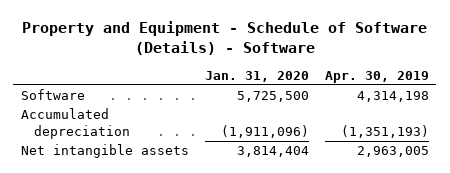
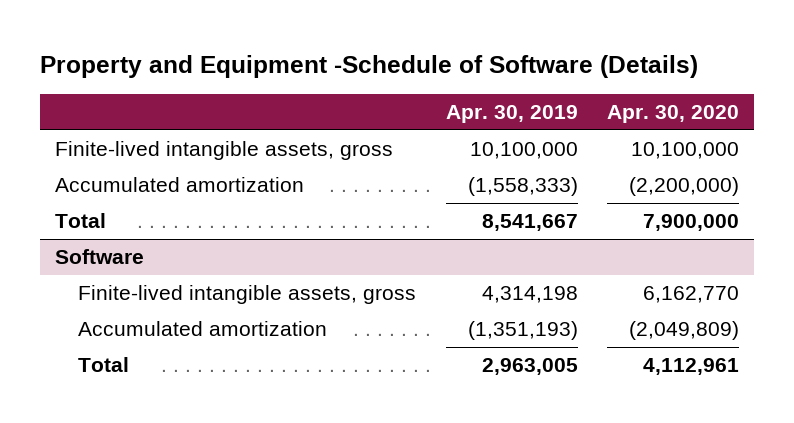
- Property and Equipment - Schedule of Software (Details) - Software
+ Property and Equipment -Schedule of Software (Details)
- | Jan. 31, 2020 | Apr. 30, 2019
+ | Apr. 30, 2019 | Apr. 30, 2020
- Software | 5,725,500 | 4,314,198
- Accumulated depreciation | (1,911,096) | (1,351,193)
- Net intangible assets | 3,814,404 | 2,963,005
+ Finite-lived intangible assets, gross | 10,100,000 | 10,100,000
+ Accumulated amortization | (1,558,333) | (2,200,000)
+ Total | 8,541,667 | 7,900,000
+ Software
+ Finite-lived intangible assets, gross | 4,314,198 | 6,162,770
+ Accumulated amortization | (1,351,193) | (2,049,809)
+ Total | 2,963,005 | 4,112,961

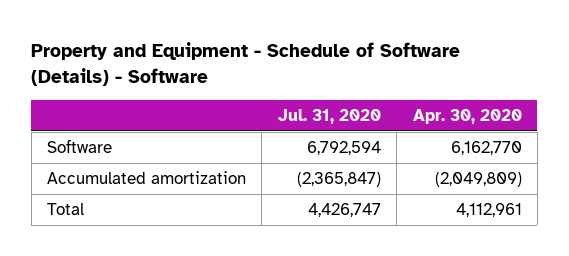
- Property and Equipment -Schedule of Software (Details)
+ Property and Equipment - Schedule of Software (Details) - Software
- | Apr. 30, 2019 | Apr. 30, 2020
+ | Jul. 31, 2020 | Apr. 30, 2020
- Finite-lived intangible assets, gross | 10,100,000 | 10,100,000
- Accumulated amortization | (1,558,333) | (2,200,000)
- Total | 8,541,667 | 7,900,000
- Software
- Finite-lived intangible assets, gross | 4,314,198 | 6,162,770
+ Software | 6,792,594 | 6,162,770

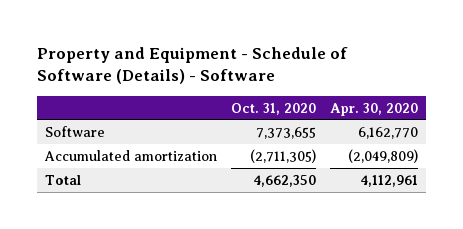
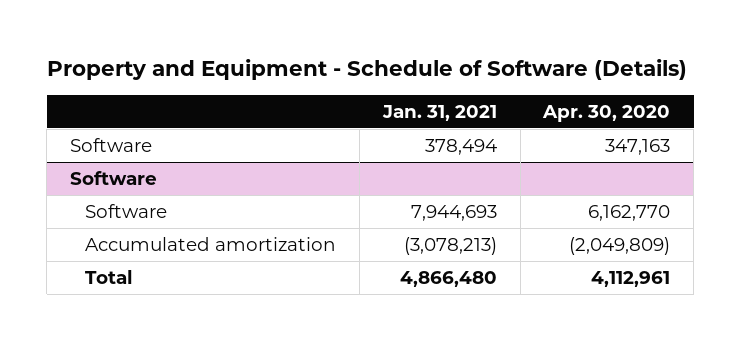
- Property and Equipment - Schedule of Software (Details) - Software
+ Property and Equipment - Schedule of Software (Details)
- | Oct. 31, 2020 | Apr. 30, 2020
+ | Jan. 31, 2021 | Apr. 30, 2020
+ Software | 378,494 | 347,163
+ Software

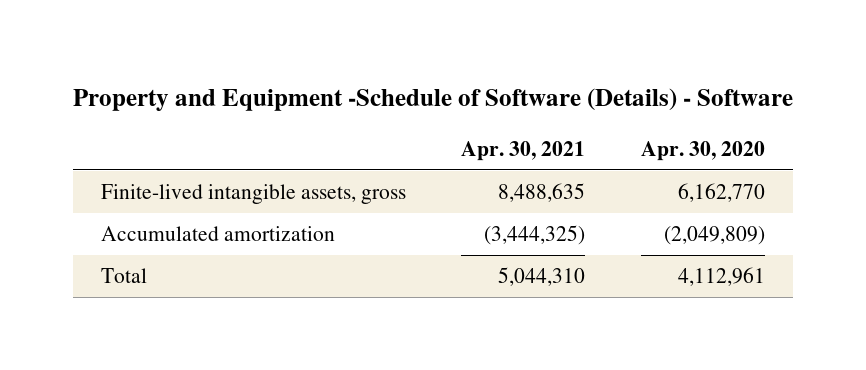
- Property and Equipment - Schedule of Software (Details)
+ Property and Equipment -Schedule of Software (Details) - Software
- | Jan. 31, 2021 | Apr. 30, 2020
+ | Apr. 30, 2021 | Apr. 30, 2020
- Software | 378,494 | 347,163
- Software
- Software | 7,944,693 | 6,162,770
+ Finite-lived intangible assets, gross | 8,488,635 | 6,162,770

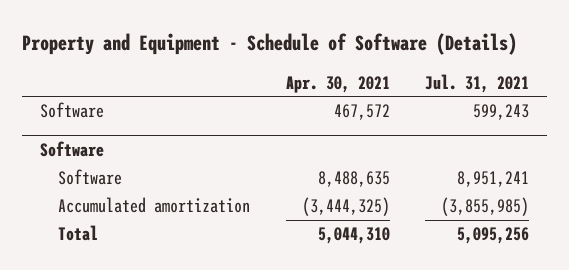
- Property and Equipment -Schedule of Software (Details) - Software
+ Property and Equipment - Schedule of Software (Details)
- | Apr. 30, 2021 | Apr. 30, 2020
+ | Apr. 30, 2021 | Jul. 31, 2021
- Finite-lived intangible assets, gross | 8,488,635 | 6,162,770
+ Software | 467,572 | 599,243
+ Software
+ Software | 8,488,635 | 8,951,241

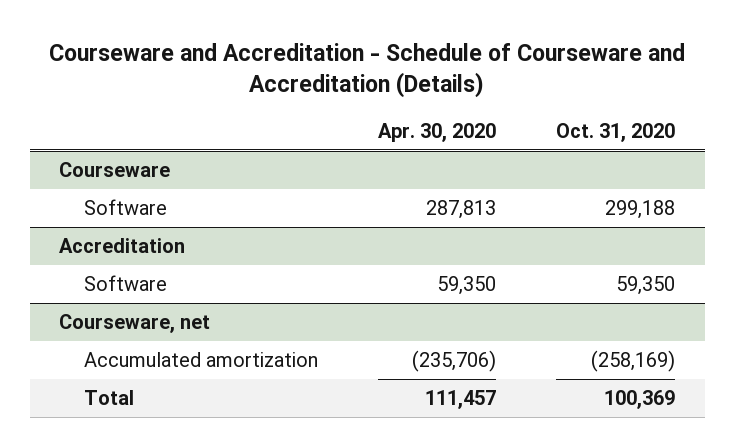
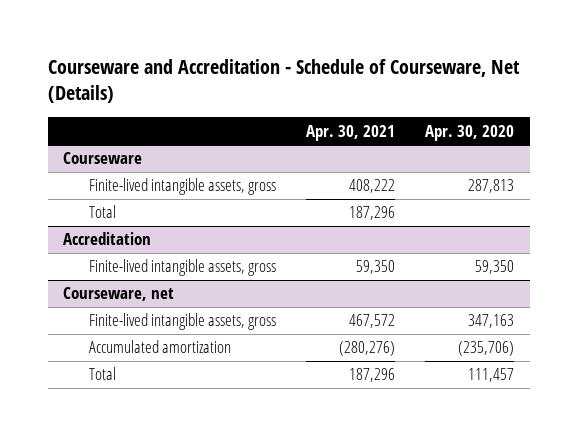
- Courseware and Accreditation - Schedule of Courseware and Accreditation (Details)
+ Courseware and Accreditation - Schedule of Courseware, Net (Details)
- | Apr. 30, 2020 | Oct. 31, 2020
+ | Apr. 30, 2021 | Apr. 30, 2020
@ Courseware
- Software | 287,813 | 299,188
+ Finite-lived intangible assets, gross | 408,222 | 287,813
+ Total | 187,296 |
@ Accreditation
- Software | 59,350 | 59,350
+ Finite-lived intangible assets, gross | 59,350 | 59,350
@ Courseware, net
+ Finite-lived intangible assets, gross | 467,572 | 347,163

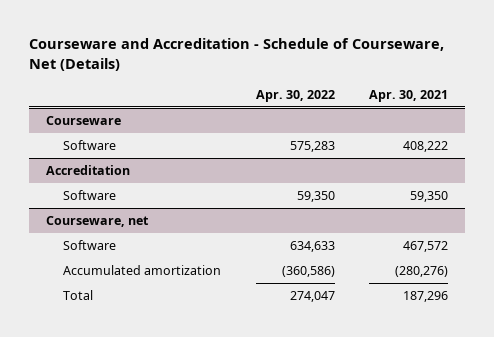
- | Apr. 30, 2021 | Apr. 30, 2020
+ | Apr. 30, 2022 | Apr. 30, 2021
@ Courseware
- Finite-lived intangible assets, gross | 408,222 | 287,813
- Total | 187,296 |
+ Software | 575,283 | 408,222
@ Accreditation
- Finite-lived intangible assets, gross | 59,350 | 59,350
+ Software | 59,350 | 59,350
@ Courseware, net
- Finite-lived intangible assets, gross | 467,572 | 347,163
+ Software | 634,633 | 467,572

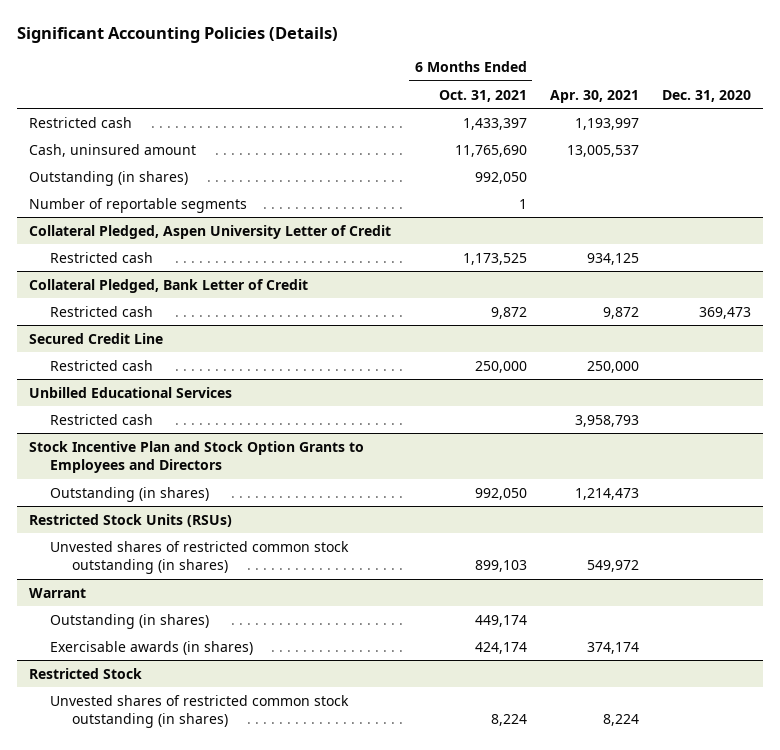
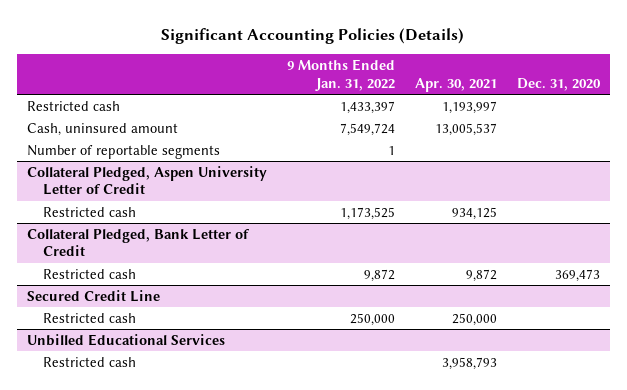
- | 6 Months Ended Oct. 31, 2021 | Apr. 30, 2021 | Dec. 31, 2020
+ | 9 Months Ended Jan. 31, 2022 | Apr. 30, 2021 | Dec. 31, 2020
- Outstanding (in shares) | 992,050 | |
- Stock Incentive Plan and Stock Option Grants to Employees and Directors
- Outstanding (in shares) | 992,050 | 1,214,473 |
- Restricted Stock Units (RSUs)
- Unvested shares of restricted common stock outstanding (in shares) | 899,103 | 549,972 |
- Warrant
- Outstanding (in shares) | 449,174 | |
- Exercisable awards (in shares) | 424,174 | 374,174 |
- Restricted Stock
- Unvested shares of restricted common stock outstanding (in shares) | 8,224 | 8,224 |

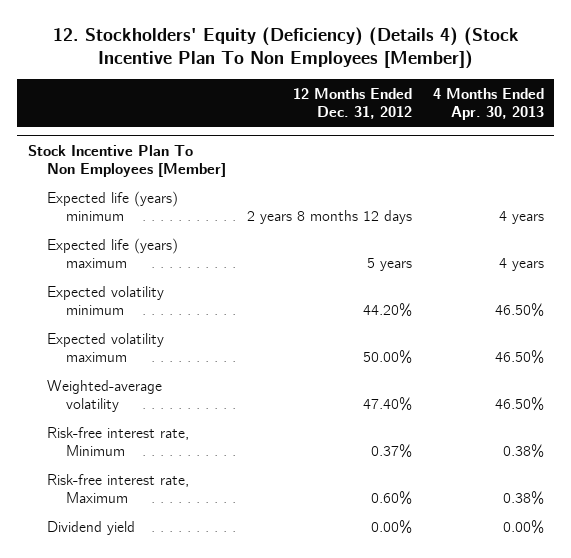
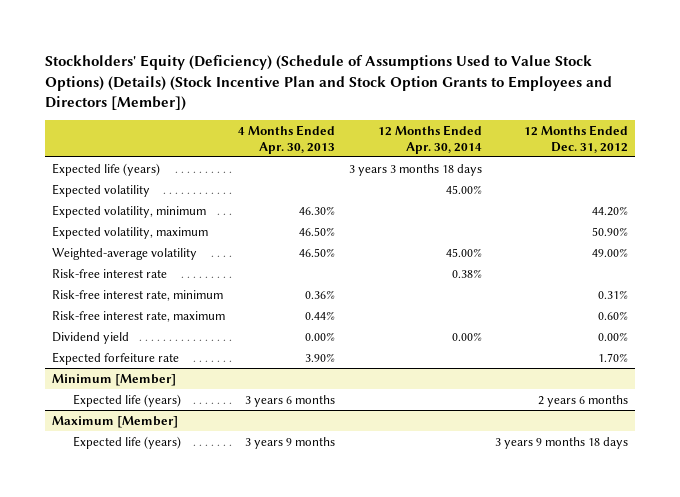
- 12. Stockholders' Equity (Deficiency) (Details 4) (Stock Incentive Plan To Non Employees [Member])
+ Stockholders' Equity (Deficiency) (Schedule of Assumptions Used to Value Stock Options) (Details) (Stock Incentive Plan and Stock Option Grants to Employees and Directors [Member])
- | 12 Months Ended Dec. 31, 2012 | 4 Months Ended Apr. 30, 2013
+ | 4 Months Ended Apr. 30, 2013 | 12 Months Ended Apr. 30, 2014 | 12 Months Ended Dec. 31, 2012
- Stock Incentive Plan To Non Employees [Member]
- Expected life (years) minimum | 2 years 8 months 12 days | 4 years
- Expected life (years) maximum | 5 years | 4 years
- Expected volatility minimum | 44.20% | 46.50%
- Expected volatility maximum | 50.00% | 46.50%
- Weighted-average volatility | 47.40% | 46.50%
- Risk-free interest rate, Minimum | 0.37% | 0.38%
- Risk-free interest rate, Maximum | 0.60% | 0.38%
+ Expected life (years) | | 3 years 3 months 18 days |
+ Expected volatility | | 45.00% |
+ Expected volatility, minimum | 46.30% | | 44.20%
+ Expected volatility, maximum | 46.50% | | 50.90%
+ Weighted-average volatility | 46.50% | 45.00% | 49.00%
+ Risk-free interest rate | | 0.38% |
+ Risk-free interest rate, minimum | 0.36% | | 0.31%
+ Risk-free interest rate, maximum | 0.44% | | 0.60%
+ Expected forfeiture rate | 3.90% | | 1.70%
+ Minimum [Member]
+ Expected life (years) | 3 years 6 months | | 2 years 6 months
+ Maximum [Member]
+ Expected life (years) | 3 years 9 months | | 3 years 9 months 18 days

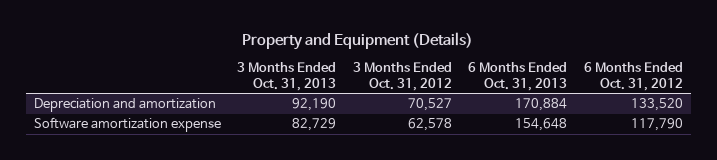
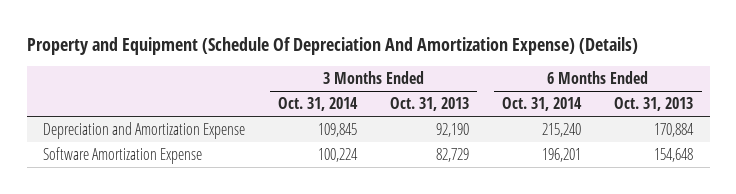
- Property and Equipment (Details)
+ Property and Equipment (Schedule Of Depreciation And Amortization Expense) (Details)
- | 3 Months Ended Oct. 31, 2013 | 3 Months Ended Oct. 31, 2012 | 6 Months Ended Oct. 31, 2013 | 6 Months Ended Oct. 31, 2012
+ | 3 Months Ended Oct. 31, 2014 | 3 Months Ended Oct. 31, 2013 | 6 Months Ended Oct. 31, 2014 | 6 Months Ended Oct. 31, 2013
- Depreciation and amortization | 92,190 | 70,527 | 170,884 | 133,520
- Software amortization expense | 82,729 | 62,578 | 154,648 | 117,790
+ Depreciation and Amortization Expense | 109,845 | 92,190 | 215,240 | 170,884
+ Software Amortization Expense | 100,224 | 82,729 | 196,201 | 154,648

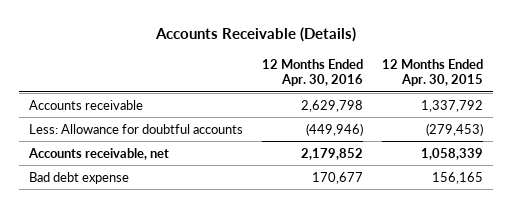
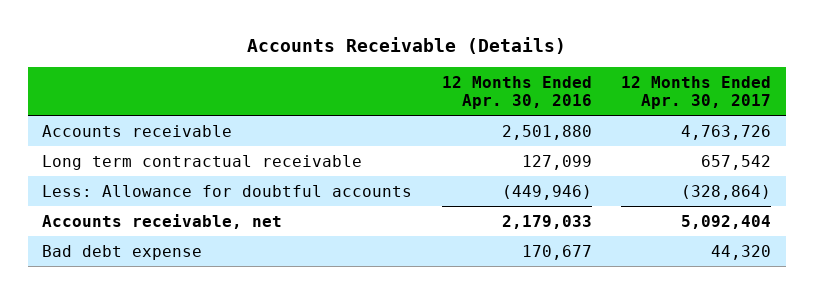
- | 12 Months Ended Apr. 30, 2016 | 12 Months Ended Apr. 30, 2015
+ | 12 Months Ended Apr. 30, 2016 | 12 Months Ended Apr. 30, 2017
- Accounts receivable | 2,629,798 | 1,337,792
+ Accounts receivable | 2,501,880 | 4,763,726
+ Long term contractual receivable | 127,099 | 657,542
- Accounts receivable, net | 2,179,852 | 1,058,339
+ Accounts receivable, net | 2,179,033 | 5,092,404

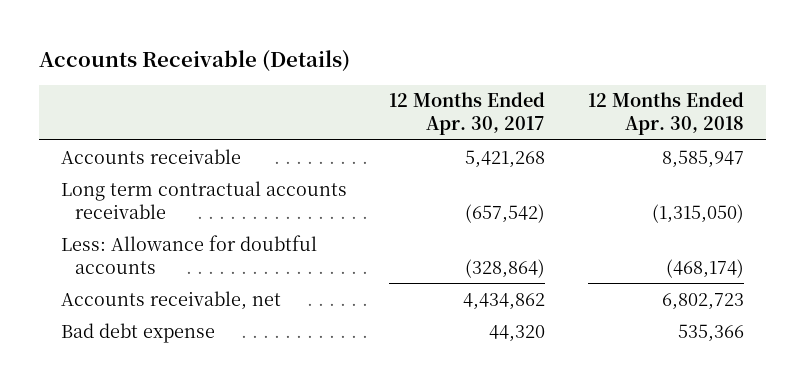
- | 12 Months Ended Apr. 30, 2016 | 12 Months Ended Apr. 30, 2017
+ | 12 Months Ended Apr. 30, 2017 | 12 Months Ended Apr. 30, 2018
- Accounts receivable | 2,501,880 | 4,763,726
- Long term contractual receivable | 127,099 | 657,542
+ Accounts receivable | 5,421,268 | 8,585,947
+ Long term contractual accounts receivable | (657,542) | (1,315,050)
- Accounts receivable, net | 2,179,033 | 5,092,404
+ Accounts receivable, net | 4,434,862 | 6,802,723

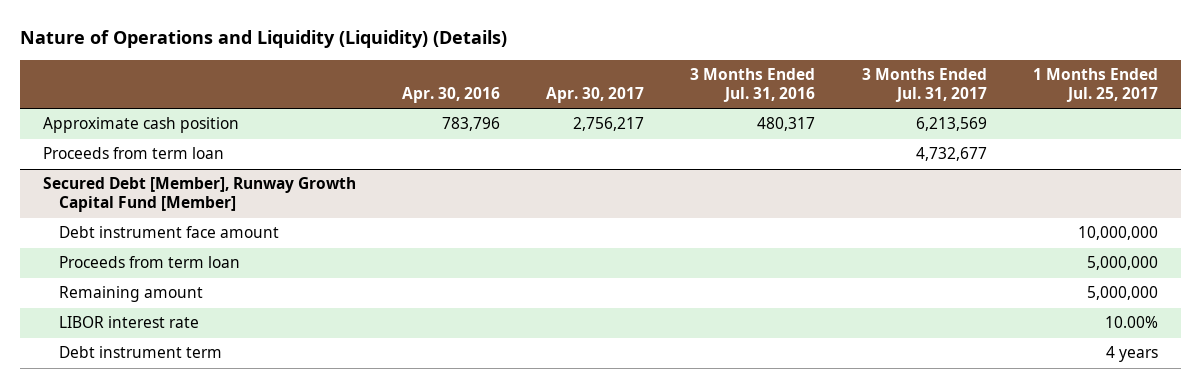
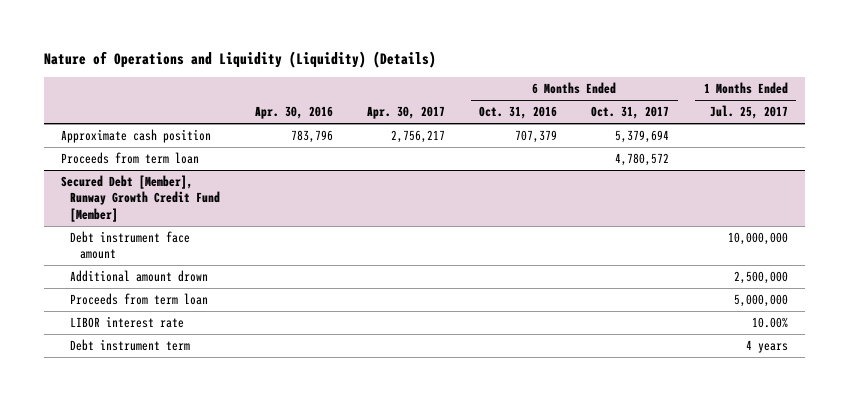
- | Apr. 30, 2016 | Apr. 30, 2017 | 3 Months Ended Jul. 31, 2016 | 3 Months Ended Jul. 31, 2017 | 1 Months Ended Jul. 25, 2017
+ | Apr. 30, 2016 | Apr. 30, 2017 | 6 Months Ended Oct. 31, 2016 | 6 Months Ended Oct. 31, 2017 | 1 Months Ended Jul. 25, 2017
- Secured Debt [Member], Runway Growth Capital Fund [Member]
+ Secured Debt [Member], Runway Growth Credit Fund [Member]
+ Additional amount drown | | | | | 2,500,000
- Remaining amount | | | | | 5,000,000

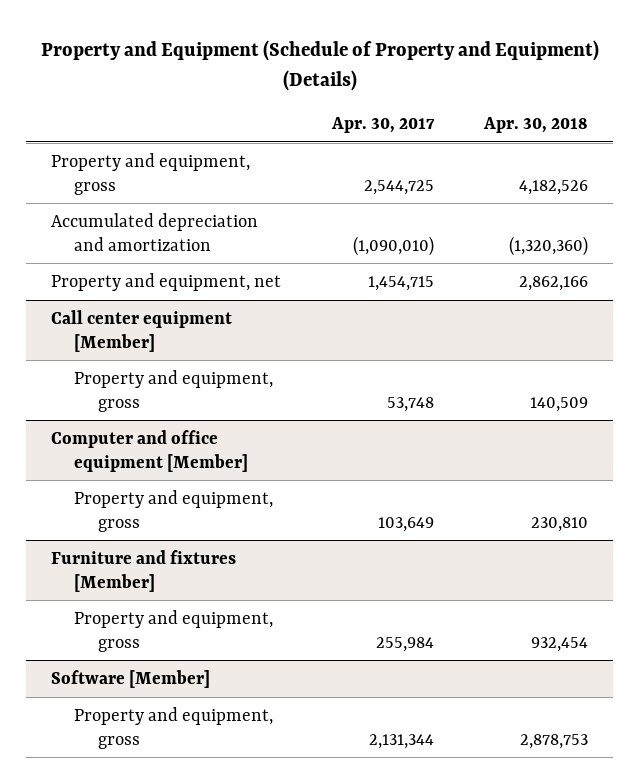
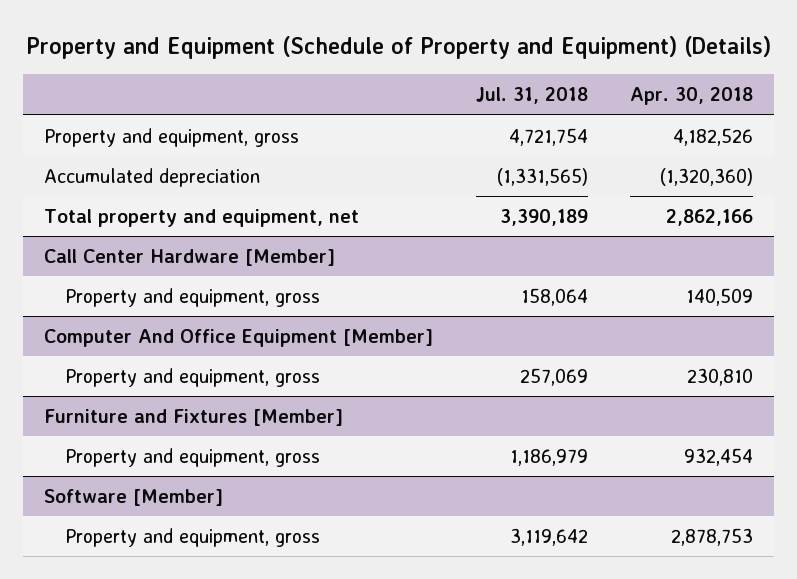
- | Apr. 30, 2017 | Apr. 30, 2018
+ | Jul. 31, 2018 | Apr. 30, 2018
- Accumulated depreciation and amortization | (1,090,010) | (1,320,360)
- Property and equipment, net | 1,454,715 | 2,862,166
- Call center equipment [Member]
+ Accumulated depreciation | (1,331,565) | (1,320,360)
+ Total property and equipment, net | 3,390,189 | 2,862,166
+ Call Center Hardware [Member]
- Computer and office equipment [Member]
+ Computer And Office Equipment [Member]
- Furniture and fixtures [Member]
+ Furniture and Fixtures [Member]

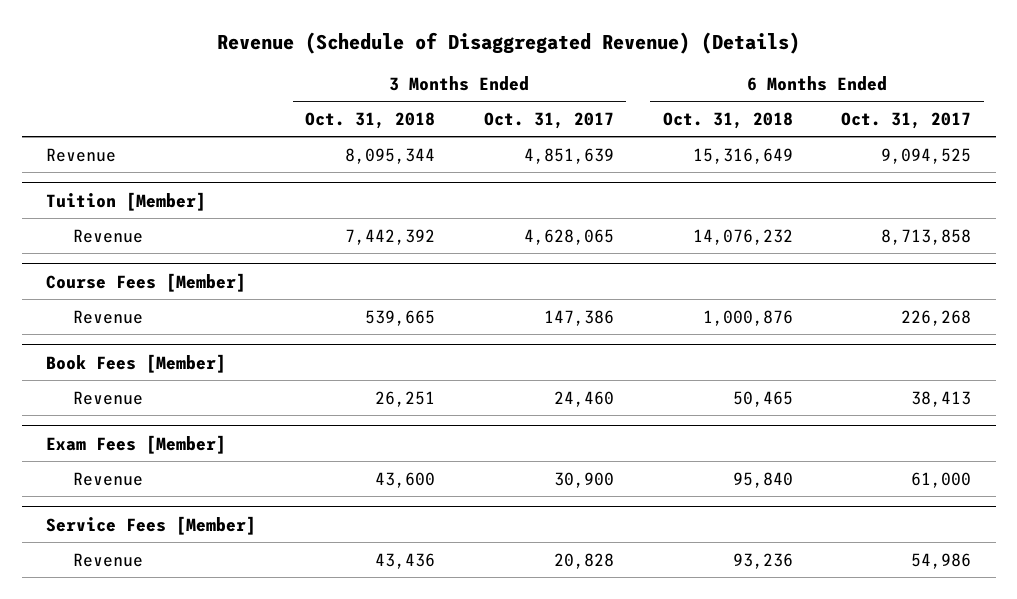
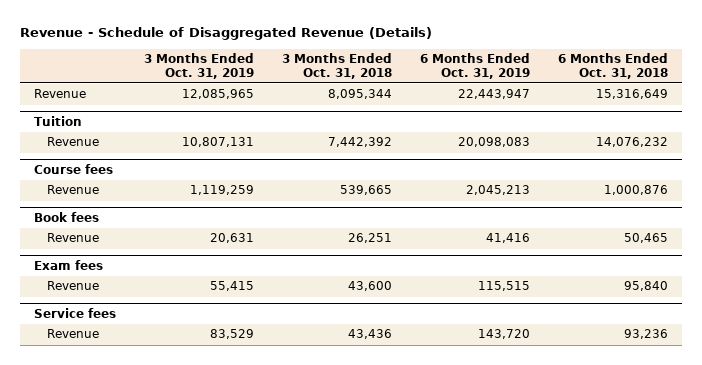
- Revenue (Schedule of Disaggregated Revenue) (Details)
+ Revenue - Schedule of Disaggregated Revenue (Details)
- | 3 Months Ended Oct. 31, 2018 | 3 Months Ended Oct. 31, 2017 | 6 Months Ended Oct. 31, 2018 | 6 Months Ended Oct. 31, 2017
+ | 3 Months Ended Oct. 31, 2019 | 3 Months Ended Oct. 31, 2018 | 6 Months Ended Oct. 31, 2019 | 6 Months Ended Oct. 31, 2018
- Tuition [Member]
+ Tuition
- Course Fees [Member]
+ Course fees
- Book Fees [Member]
+ Book fees
- Exam Fees [Member]
+ Exam fees
- Service Fees [Member]
+ Service fees

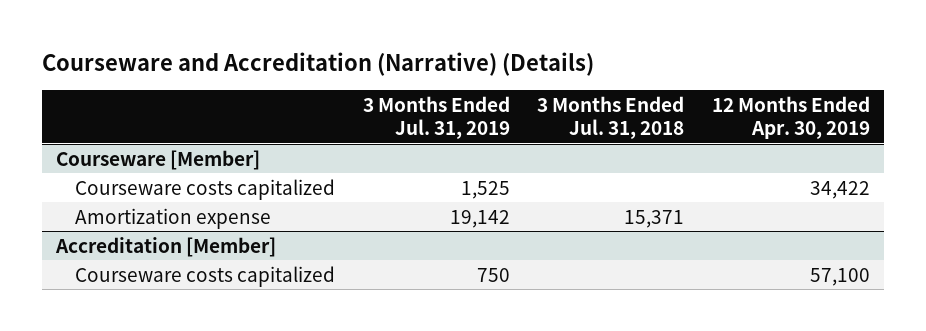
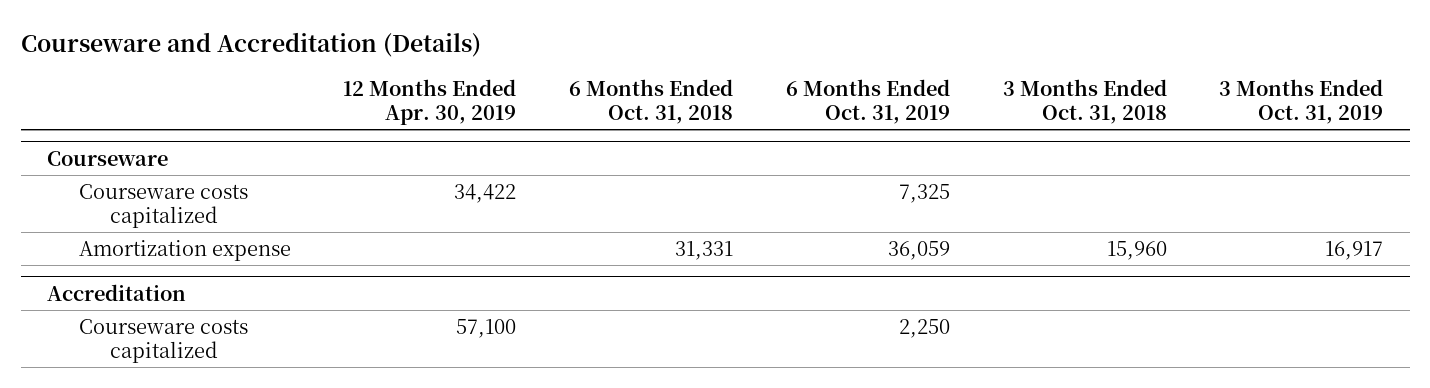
- Courseware and Accreditation (Narrative) (Details)
+ Courseware and Accreditation (Details)
- | 3 Months Ended Jul. 31, 2019 | 3 Months Ended Jul. 31, 2018 | 12 Months Ended Apr. 30, 2019
+ | 12 Months Ended Apr. 30, 2019 | 6 Months Ended Oct. 31, 2018 | 6 Months Ended Oct. 31, 2019 | 3 Months Ended Oct. 31, 2018 | 3 Months Ended Oct. 31, 2019
- Courseware [Member]
+ Courseware
- Accreditation [Member]
+ Accreditation

